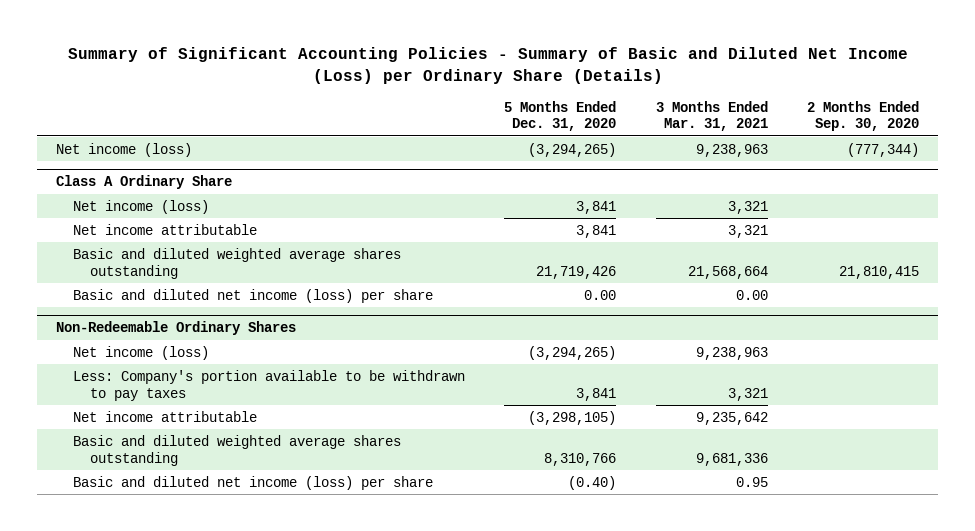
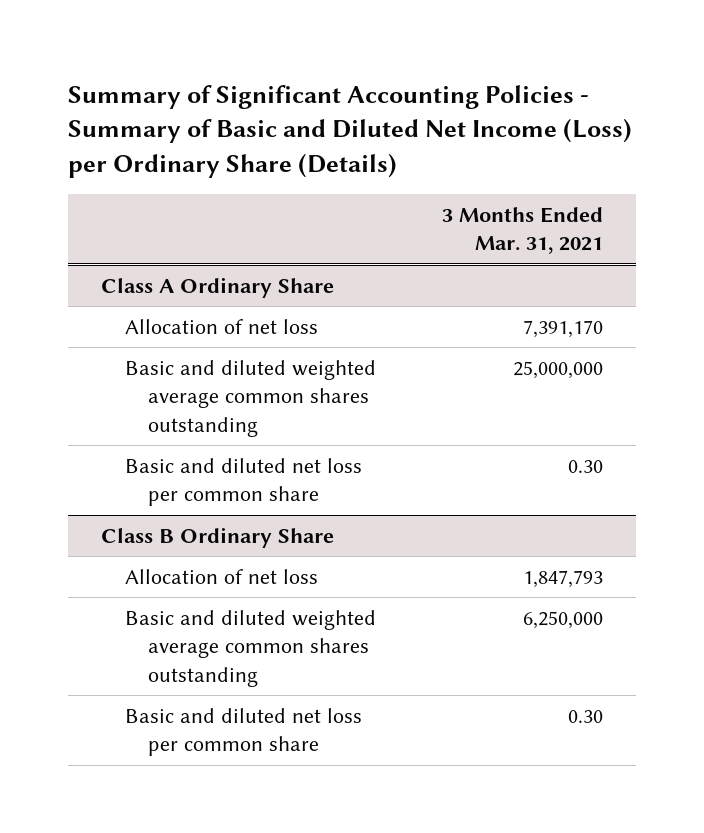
- | 5 Months Ended Dec. 31, 2020 | 3 Months Ended Mar. 31, 2021 | 2 Months Ended Sep. 30, 2020
+ | 3 Months Ended Mar. 31, 2021
- Net income (loss) | (3,294,265) | 9,238,963 | (777,344)
@ Class A Ordinary Share
- Net income (loss) | 3,841 | 3,321 |
- Net income attributable | 3,841 | 3,321 |
- Basic and diluted weighted average shares outstanding | 21,719,426 | 21,568,664 | 21,810,415
- Basic and diluted net income (loss) per share | 0.00 | 0.00 |
- Non-Redeemable Ordinary Shares
- Net income (loss) | (3,294,265) | 9,238,963 |
- Less: Company's portion available to be withdrawn to pay taxes | 3,841 | 3,321 |
- Net income attributable | (3,298,105) | 9,235,642 |
- Basic and diluted weighted average shares outstanding | 8,310,766 | 9,681,336 |
- Basic and diluted net income (loss) per share | (0.40) | 0.95 |
@ Class A Ordinary Share
+ Allocation of net loss | 7,391,170
+ Basic and diluted weighted average common shares outstanding | 25,000,000
+ Basic and diluted net loss per common share | 0.30
+ Class B Ordinary Share
+ Allocation of net loss | 1,847,793
+ Basic and diluted weighted average common shares outstanding | 6,250,000
+ Basic and diluted net loss per common share | 0.30

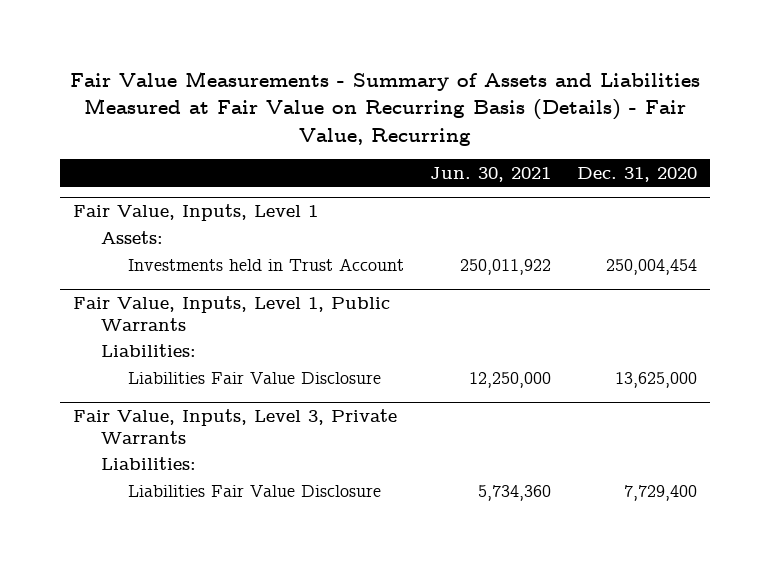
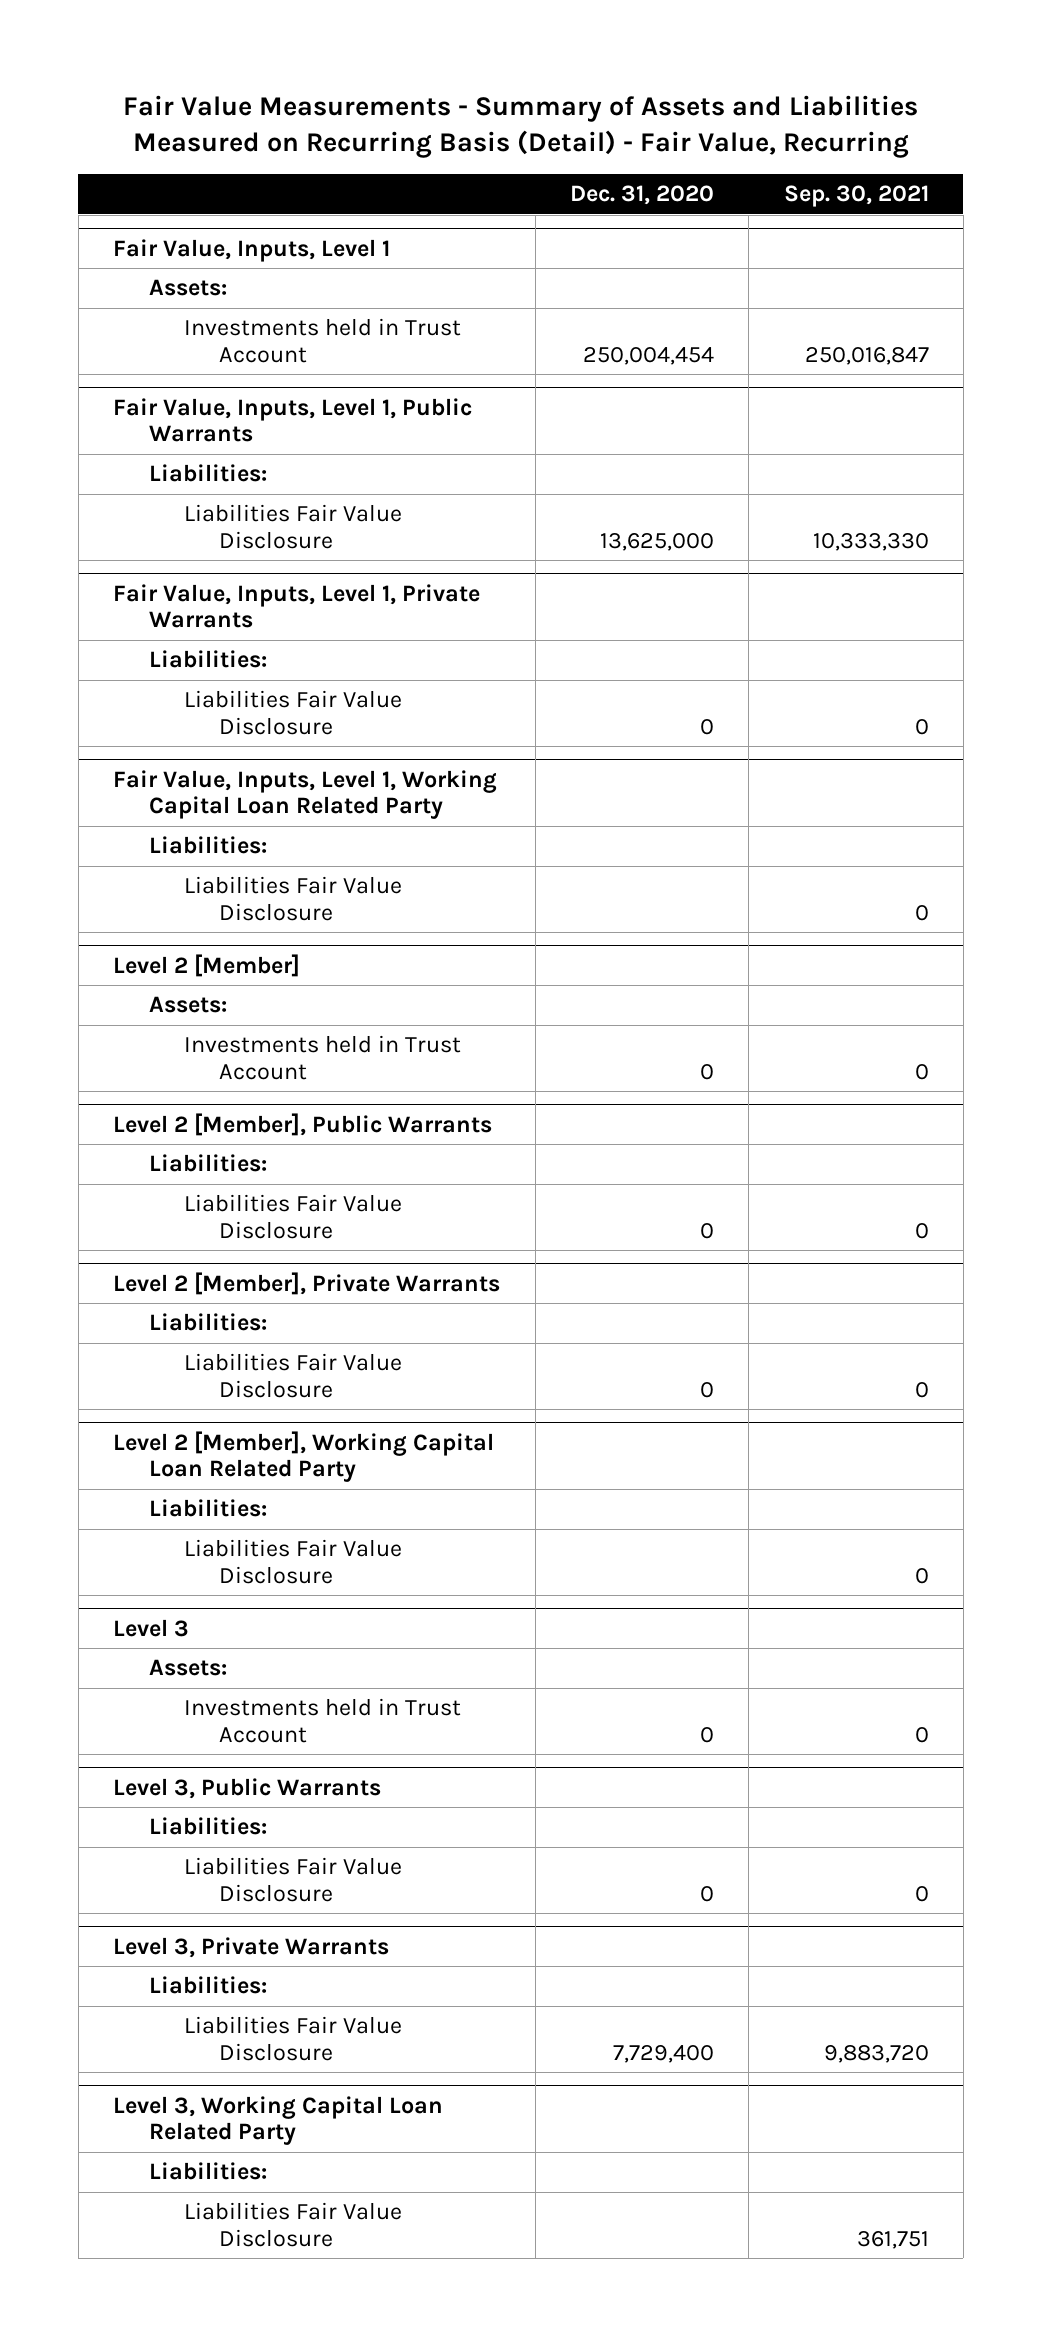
- Fair Value Measurements - Summary of Assets and Liabilities Measured at Fair Value on Recurring Basis (Details) - Fair Value, Recurring
+ Fair Value Measurements - Summary of Assets and Liabilities Measured on Recurring Basis (Detail) - Fair Value, Recurring
- | Jun. 30, 2021 | Dec. 31, 2020
+ | Dec. 31, 2020 | Sep. 30, 2021
- Fair Value, Inputs, Level 3, Private Warrants
+ Fair Value, Inputs, Level 1, Private Warrants
+ Liabilities Fair Value Disclosure | 0 | 0
+ Fair Value, Inputs, Level 1, Working Capital Loan Related Party
+ Liabilities:
+ Liabilities Fair Value Disclosure | | 0
+ Level 2 [Member]
+ Assets:
+ Investments held in Trust Account | 0 | 0
+ Level 2 [Member], Public Warrants
+ Liabilities:
+ Liabilities Fair Value Disclosure | 0 | 0
+ Level 2 [Member], Private Warrants
+ Liabilities:
+ Liabilities Fair Value Disclosure | 0 | 0
+ Level 2 [Member], Working Capital Loan Related Party
+ Liabilities:
+ Liabilities Fair Value Disclosure | | 0
+ Level 3
+ Assets:
+ Investments held in Trust Account | 0 | 0
+ Level 3, Public Warrants
+ Liabilities:
+ Liabilities Fair Value Disclosure | 0 | 0
+ Level 3, Private Warrants
+ Liabilities:
+ Level 3, Working Capital Loan Related Party
+ Liabilities:
+ Liabilities Fair Value Disclosure | | 361,751

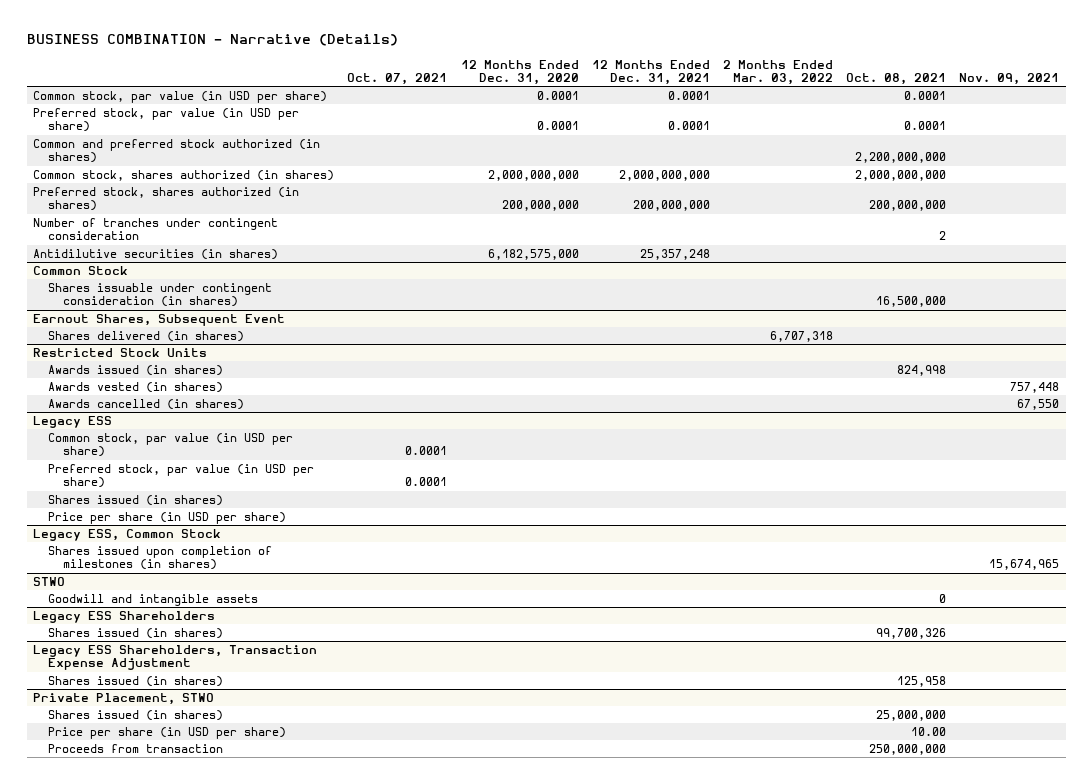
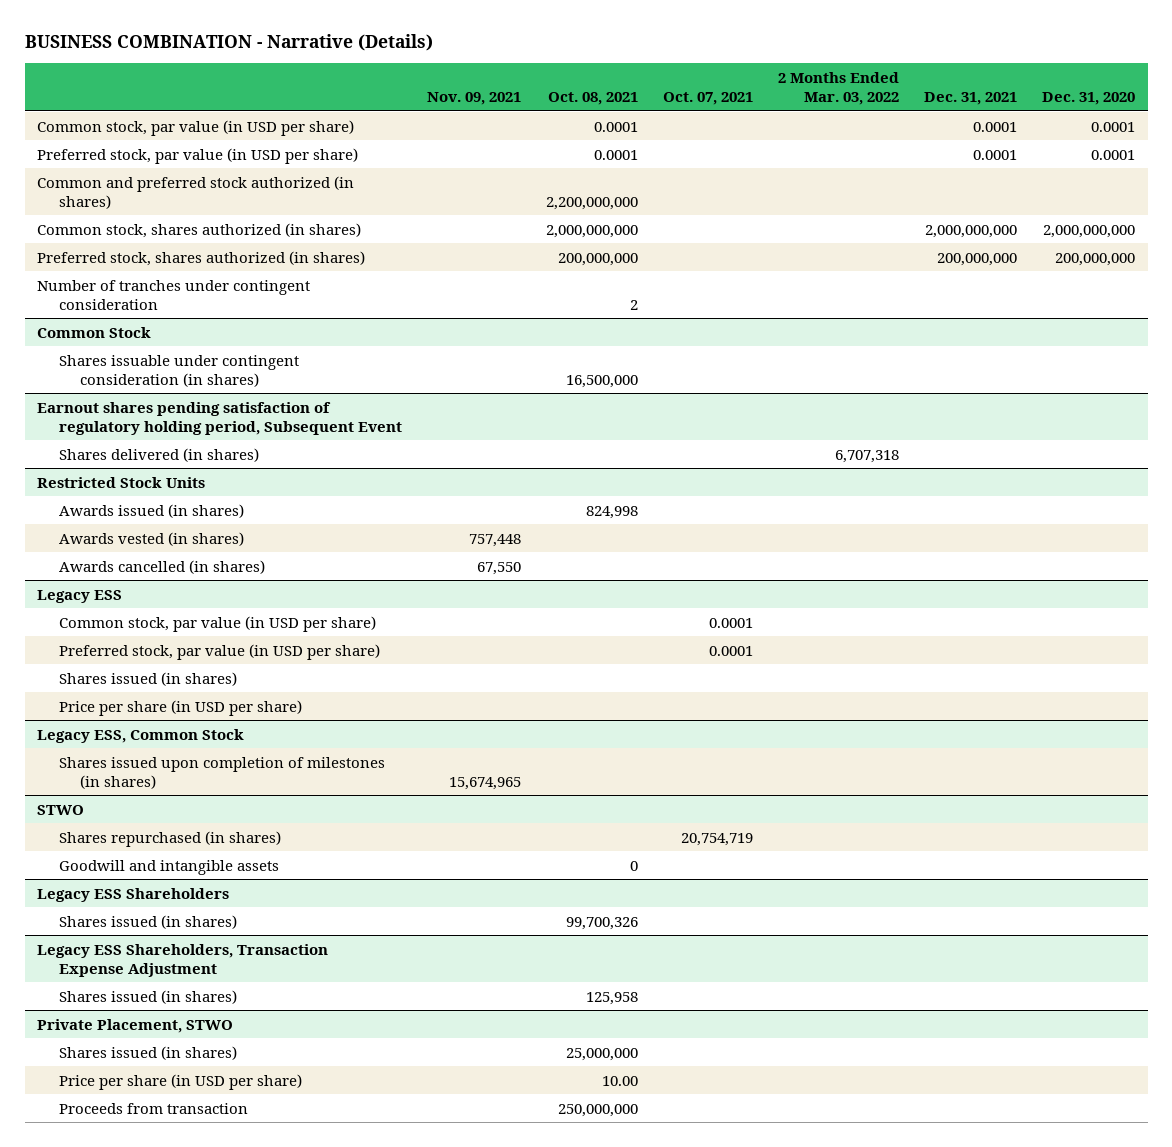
- | Oct. 07, 2021 | 12 Months Ended Dec. 31, 2020 | 12 Months Ended Dec. 31, 2021 | 2 Months Ended Mar. 03, 2022 | Oct. 08, 2021 | Nov. 09, 2021
+ | Nov. 09, 2021 | Oct. 08, 2021 | Oct. 07, 2021 | 2 Months Ended Mar. 03, 2022 | Dec. 31, 2021 | Dec. 31, 2020
- Antidilutive securities (in shares) | | 6,182,575,000 | 25,357,248 | | |
- Earnout Shares, Subsequent Event
+ Earnout shares pending satisfaction of regulatory holding period, Subsequent Event
@ STWO
+ Shares repurchased (in shares) | | | 20,754,719 | | |

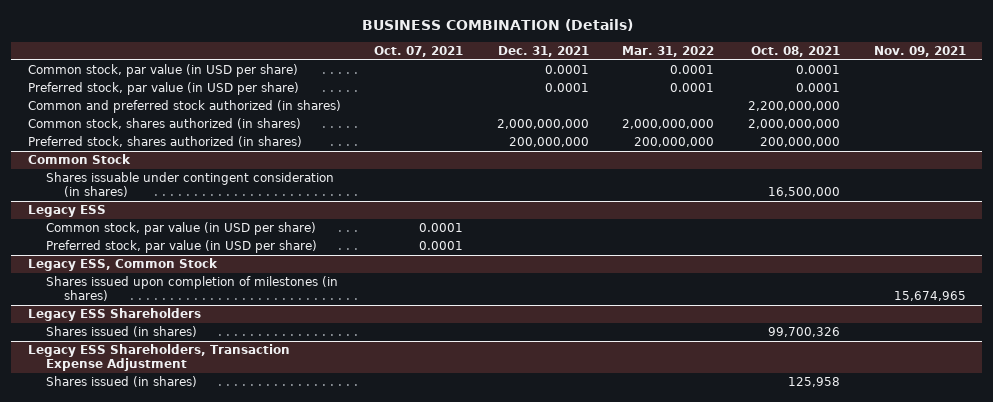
- BUSINESS COMBINATION - Narrative (Details)
+ BUSINESS COMBINATION (Details)
- | Nov. 09, 2021 | Oct. 08, 2021 | Oct. 07, 2021 | 2 Months Ended Mar. 03, 2022 | Dec. 31, 2021 | Dec. 31, 2020
+ | Oct. 07, 2021 | Dec. 31, 2021 | Mar. 31, 2022 | Oct. 08, 2021 | Nov. 09, 2021
- Number of tranches under contingent consideration | | 2 | | | |
- Earnout shares pending satisfaction of regulatory holding period, Subsequent Event
- Shares delivered (in shares) | | | | 6,707,318 | |
- Restricted Stock Units
- Awards issued (in shares) | | 824,998 | | | |
- Awards vested (in shares) | 757,448 | | | | |
- Awards cancelled (in shares) | 67,550 | | | | |
@ Legacy ESS
- Shares issued (in shares)
- Price per share (in USD per share)
- STWO
- Shares repurchased (in shares) | | | 20,754,719 | | |
- Goodwill and intangible assets | | 0 | | | |
- Private Placement, STWO
- Shares issued (in shares) | | 25,000,000 | | | |
- Price per share (in USD per share) | | 10.00 | | | |
- Proceeds from transaction | | 250,000,000 | | | |

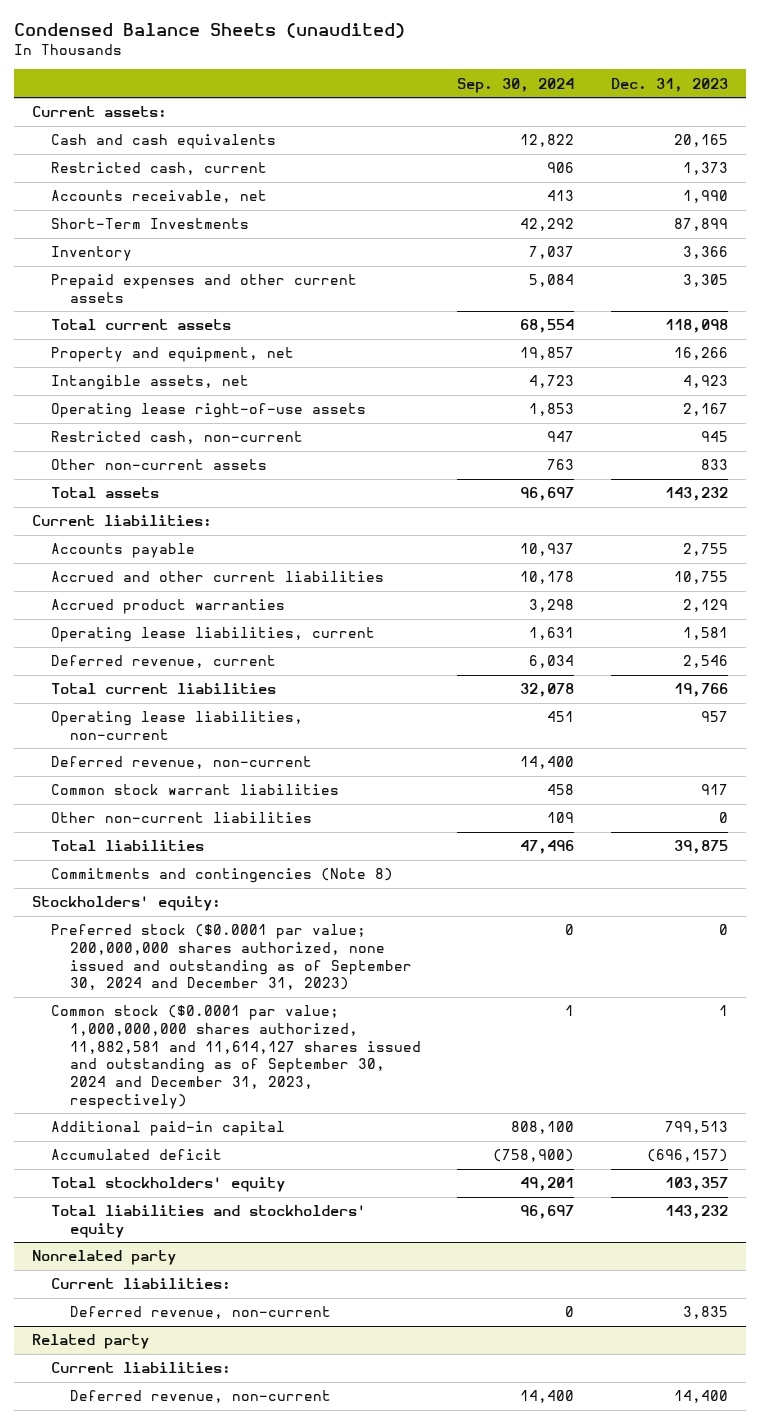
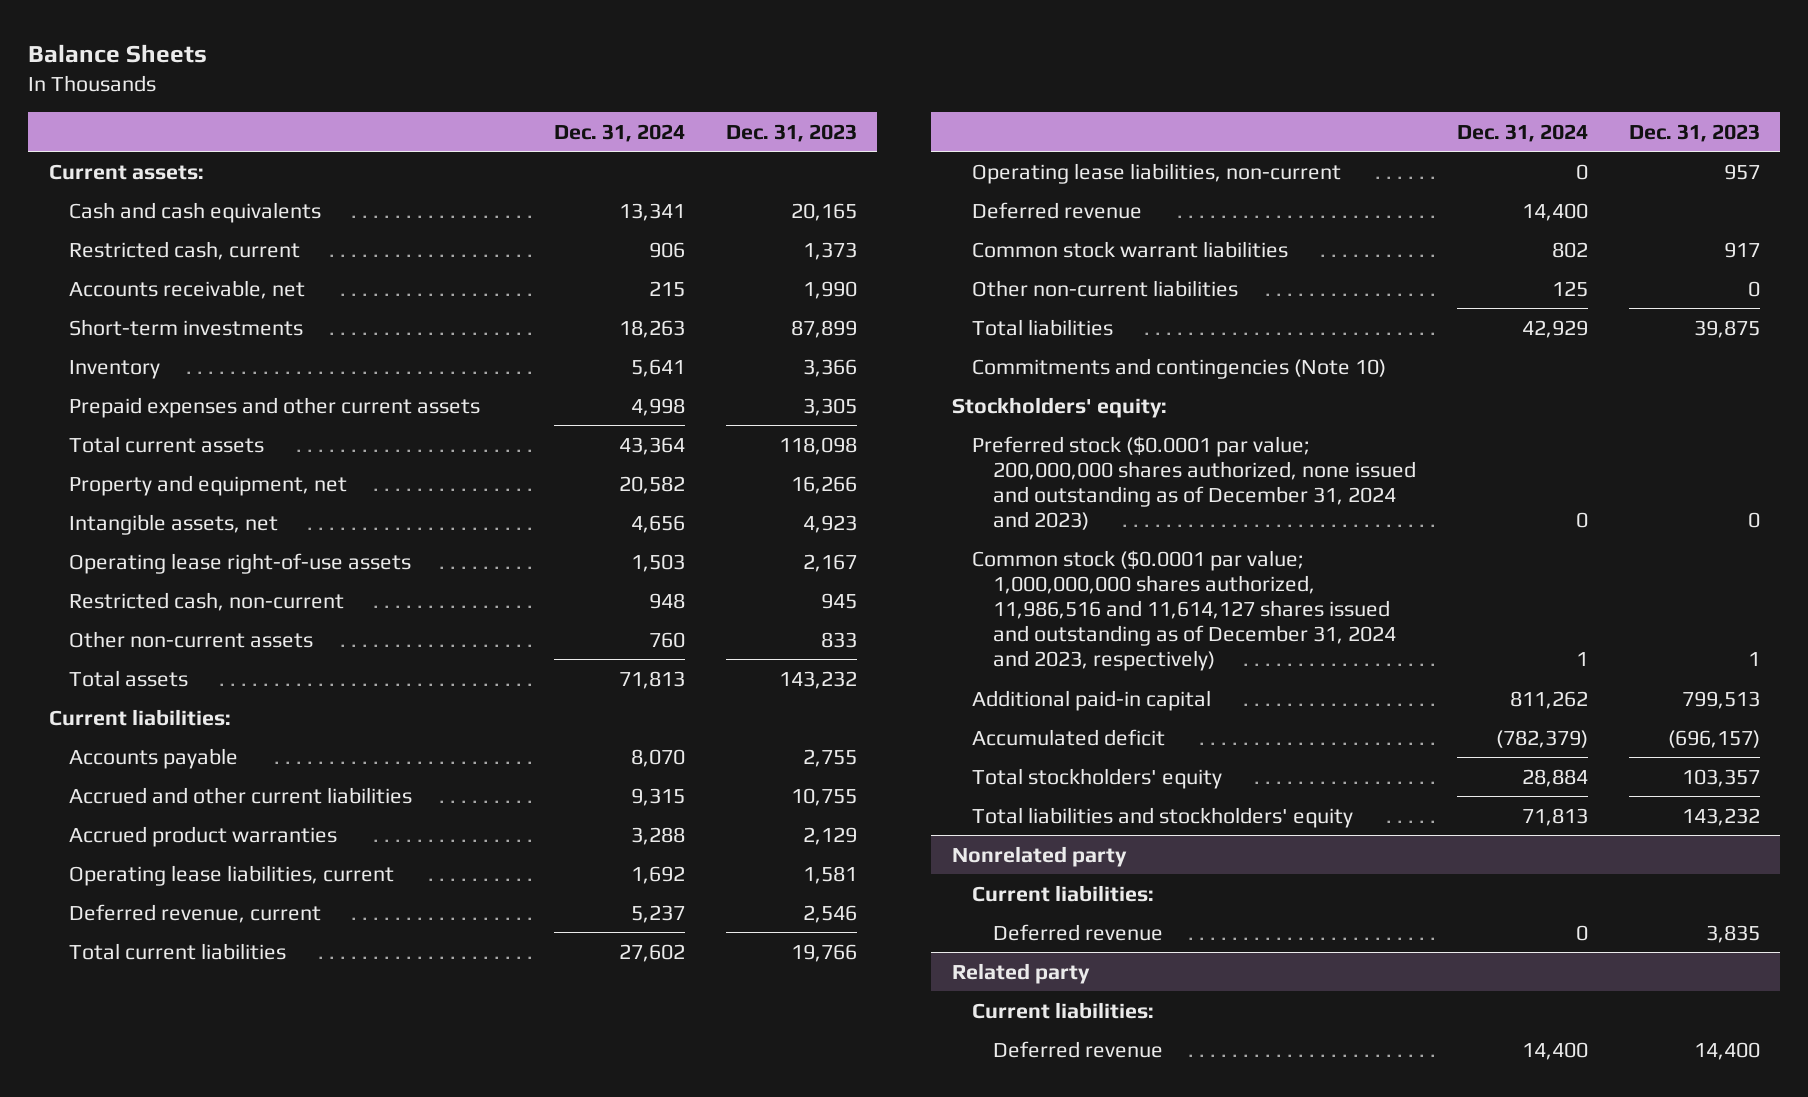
- Condensed Balance Sheets (unaudited)
+ Balance Sheets
- | Sep. 30, 2024 | Dec. 31, 2023
+ | Dec. 31, 2024 | Dec. 31, 2023
- Short-Term Investments | 42,292 | 87,899
+ Short-term investments | 18,263 | 87,899
- Deferred revenue, non-current | 14,400 |
+ Deferred revenue | 14,400 |
- Commitments and contingencies (Note 8)
+ Commitments and contingencies (Note 10)
- Preferred stock ($0.0001 par value; 200,000,000 shares authorized, none issued and outstanding as of September 30, 2024 and December 31, 2023) | 0 | 0
- Common stock ($0.0001 par value; 1,000,000,000 shares authorized, 11,882,581 and 11,614,127 shares issued and outstanding as of September 30, 2024 and December 31, 2023, respectively) | 1 | 1
+ Preferred stock ($0.0001 par value; 200,000,000 shares authorized, none issued and outstanding as of December 31, 2024 and 2023) | 0 | 0
+ Common stock ($0.0001 par value; 1,000,000,000 shares authorized, 11,986,516 and 11,614,127 shares issued and outstanding as of December 31, 2024 and 2023, respectively) | 1 | 1
@ Nonrelated party
- Deferred revenue, non-current | 0 | 3,835
+ Deferred revenue | 0 | 3,835
@ Related party
- Deferred revenue, non-current | 14,400 | 14,400
+ Deferred revenue | 14,400 | 14,400

